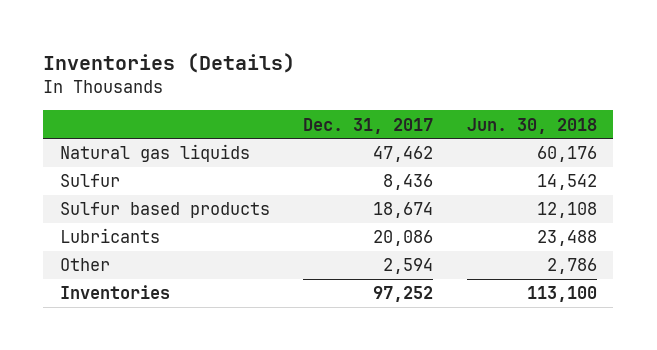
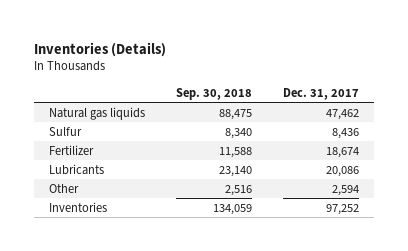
- | Dec. 31, 2017 | Jun. 30, 2018
+ | Sep. 30, 2018 | Dec. 31, 2017
- Sulfur based products | 18,674 | 12,108
+ Fertilizer | 11,588 | 18,674

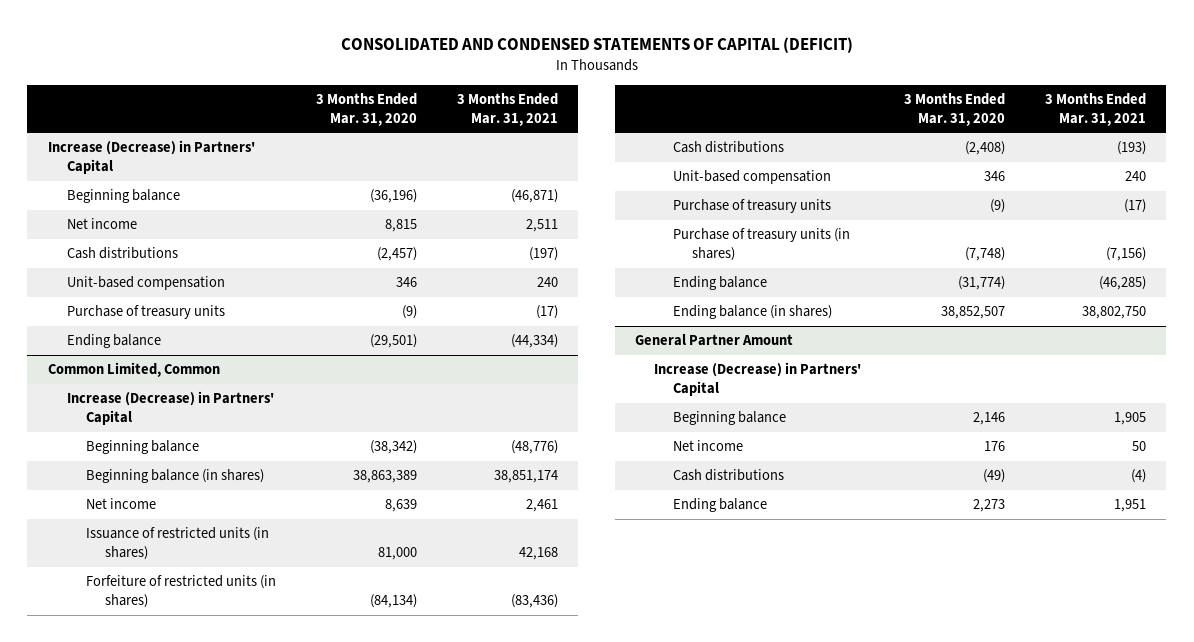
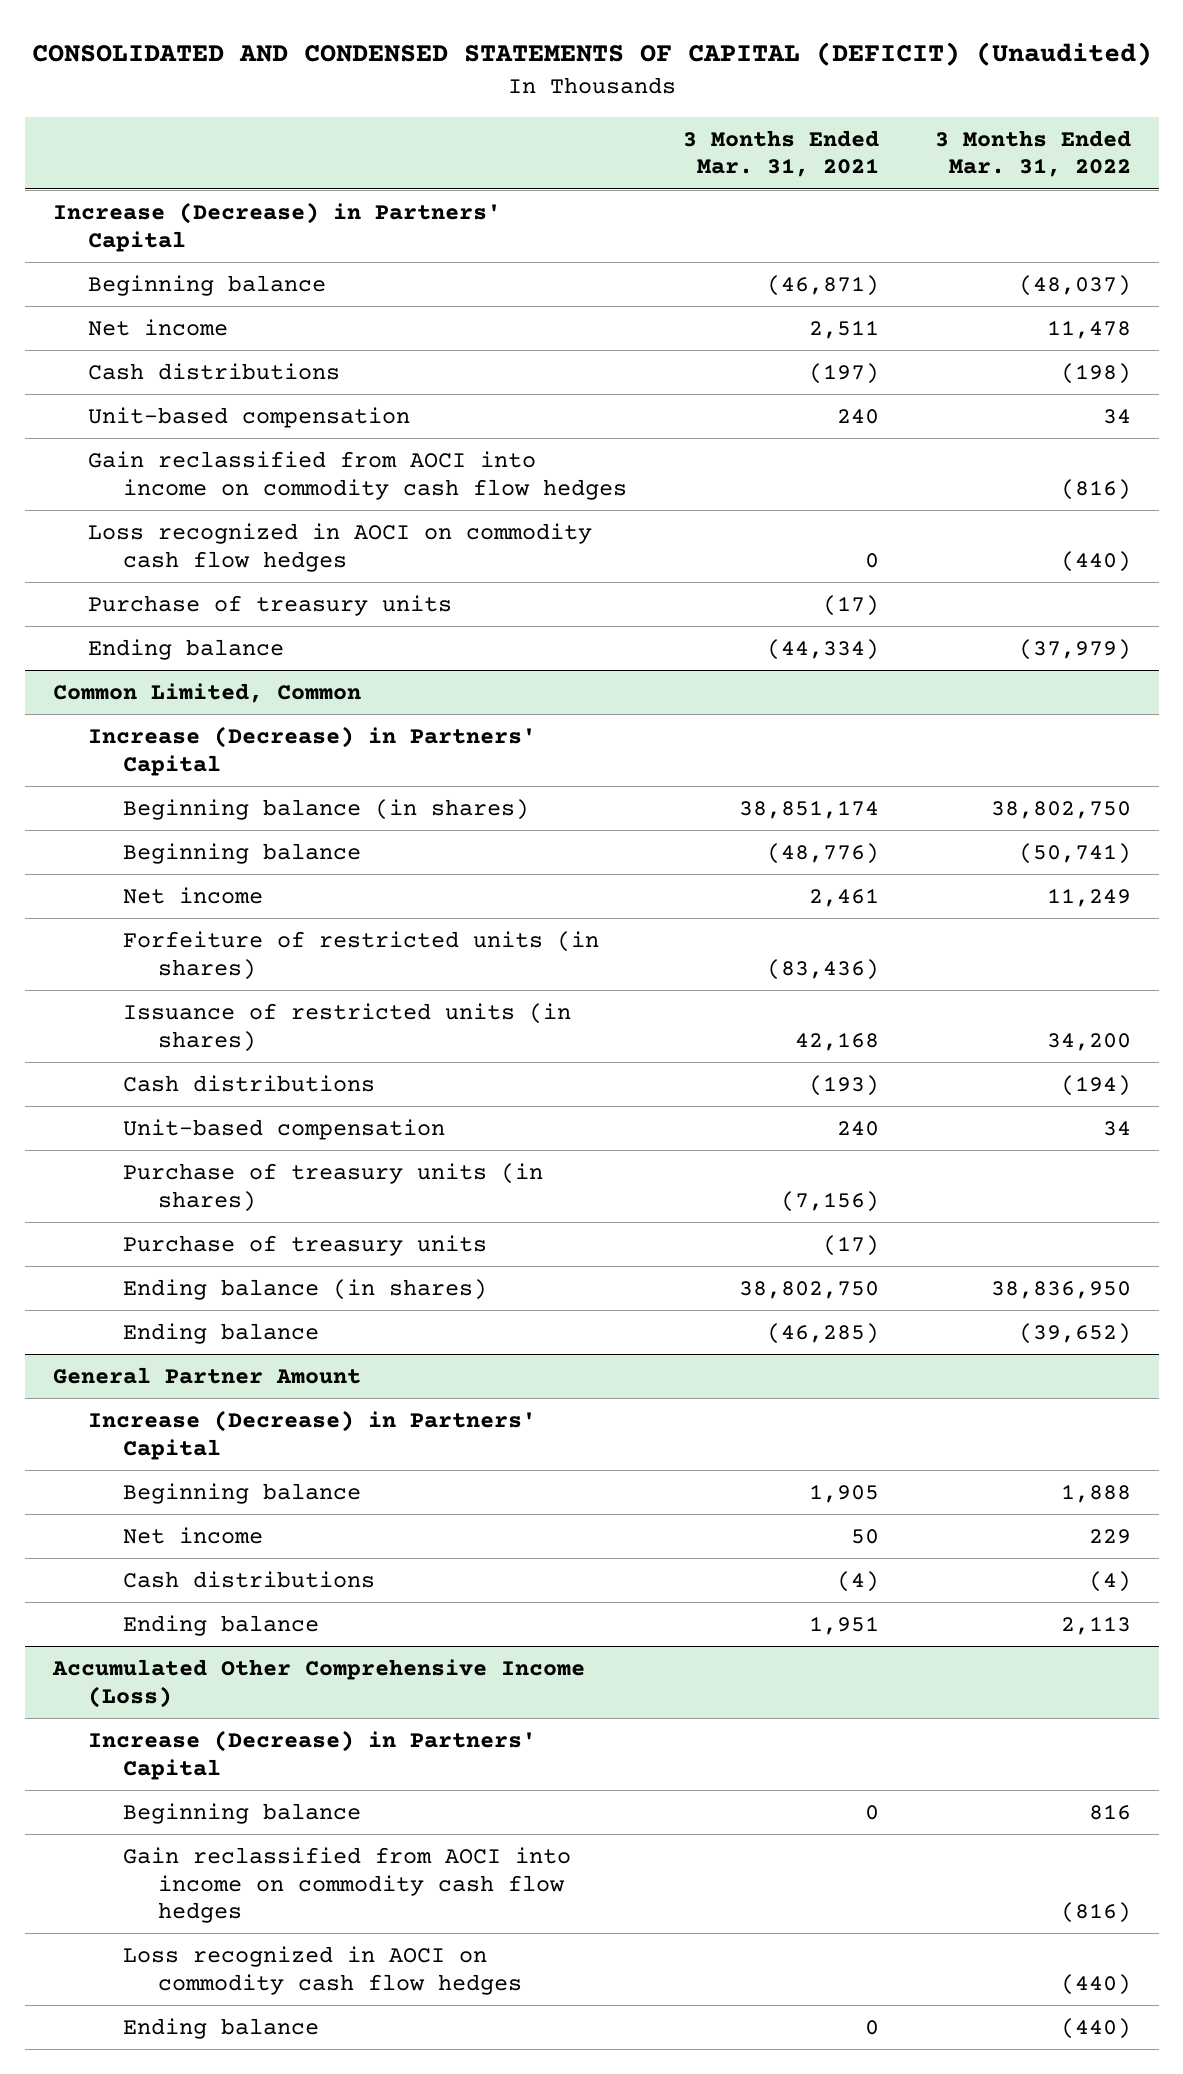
- CONSOLIDATED AND CONDENSED STATEMENTS OF CAPITAL (DEFICIT)
+ CONSOLIDATED AND CONDENSED STATEMENTS OF CAPITAL (DEFICIT) (Unaudited)
- | 3 Months Ended Mar. 31, 2020 | 3 Months Ended Mar. 31, 2021
+ | 3 Months Ended Mar. 31, 2021 | 3 Months Ended Mar. 31, 2022
+ Gain reclassified from AOCI into income on commodity cash flow hedges | | (816)
+ Loss recognized in AOCI on commodity cash flow hedges | 0 | (440)
@ Common Limited, Common
moved down: Beginning balance | (48,776) | (50,741)
moved down: Issuance of restricted units (in shares) | 42,168 | 34,200
moved down: Purchase of treasury units | (17) |
moved down: Ending balance | (46,285) | (39,652)
+ Accumulated Other Comprehensive Income (Loss)
+ Increase (Decrease) in Partners' Capital
+ Beginning balance | 0 | 816
+ Gain reclassified from AOCI into income on commodity cash flow hedges | | (816)
+ Loss recognized in AOCI on commodity cash flow hedges | | (440)
+ Ending balance | 0 | (440)

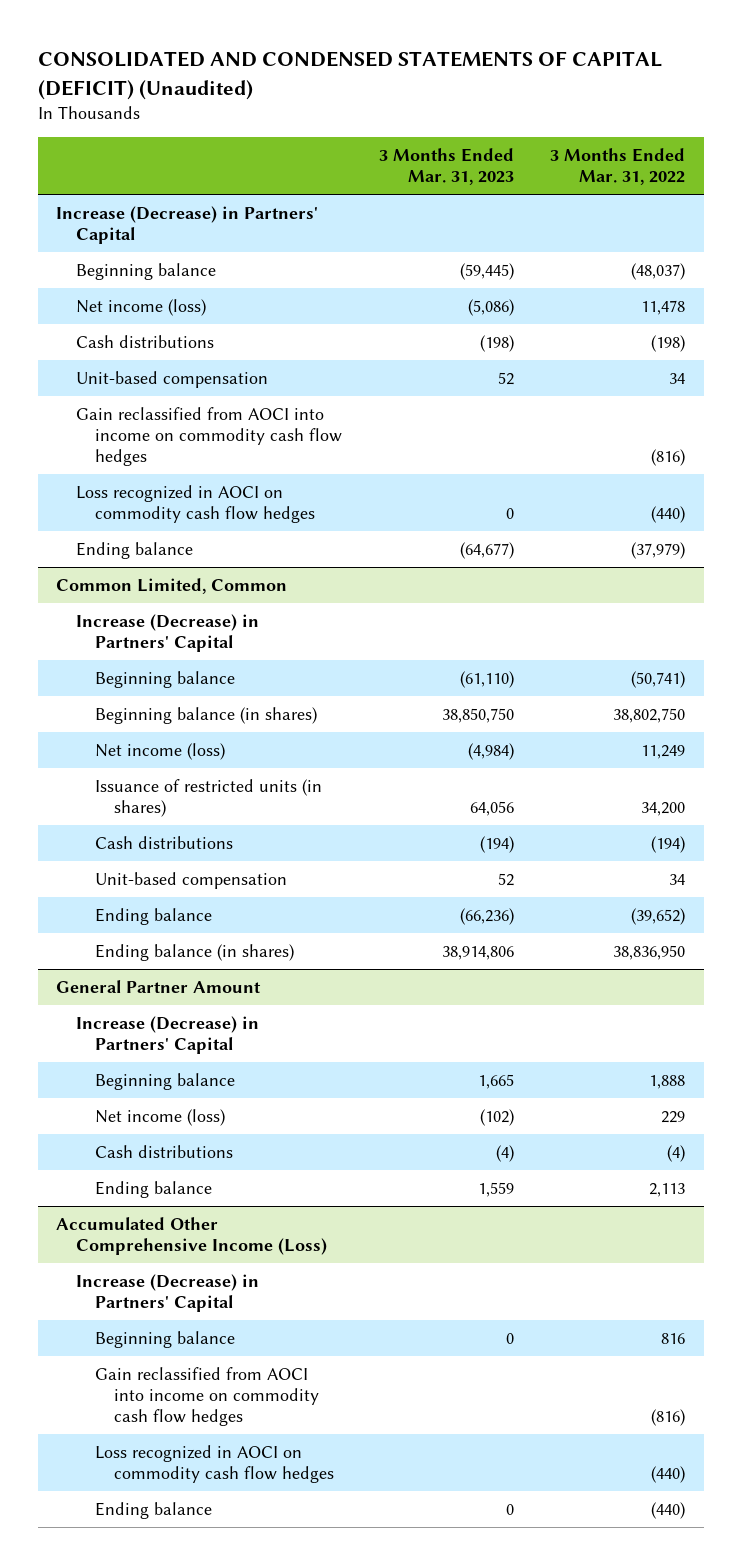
- | 3 Months Ended Mar. 31, 2021 | 3 Months Ended Mar. 31, 2022
+ | 3 Months Ended Mar. 31, 2023 | 3 Months Ended Mar. 31, 2022
- Net income | 2,511 | 11,478
+ Net income (loss) | (5,086) | 11,478
- Purchase of treasury units | (17) |
@ Common Limited, Common
- Net income | 2,461 | 11,249
- Forfeiture of restricted units (in shares) | (83,436) |
moved down: Beginning balance (in shares) | 38,850,750 | 38,802,750
+ Net income (loss) | (4,984) | 11,249
- Purchase of treasury units (in shares) | (7,156) |
- Purchase of treasury units | (17) |
moved down: Ending balance (in shares) | 38,914,806 | 38,836,950
@ General Partner Amount
- Net income | 50 | 229
+ Net income (loss) | (102) | 229

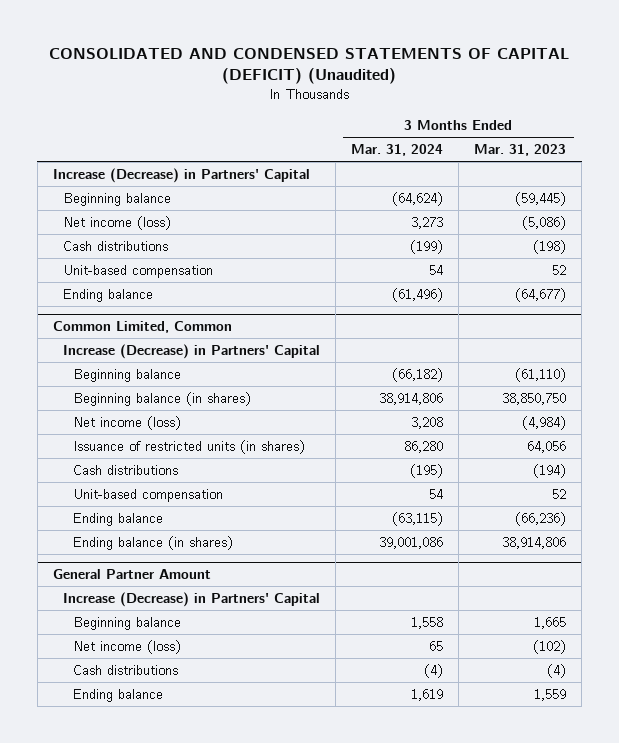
- | 3 Months Ended Mar. 31, 2023 | 3 Months Ended Mar. 31, 2022
+ | 3 Months Ended Mar. 31, 2024 | 3 Months Ended Mar. 31, 2023
- Gain reclassified from AOCI into income on commodity cash flow hedges | | (816)
- Loss recognized in AOCI on commodity cash flow hedges | 0 | (440)
- Accumulated Other Comprehensive Income (Loss)
- Increase (Decrease) in Partners' Capital
- Beginning balance | 0 | 816
- Gain reclassified from AOCI into income on commodity cash flow hedges | | (816)
- Loss recognized in AOCI on commodity cash flow hedges | | (440)
- Ending balance | 0 | (440)

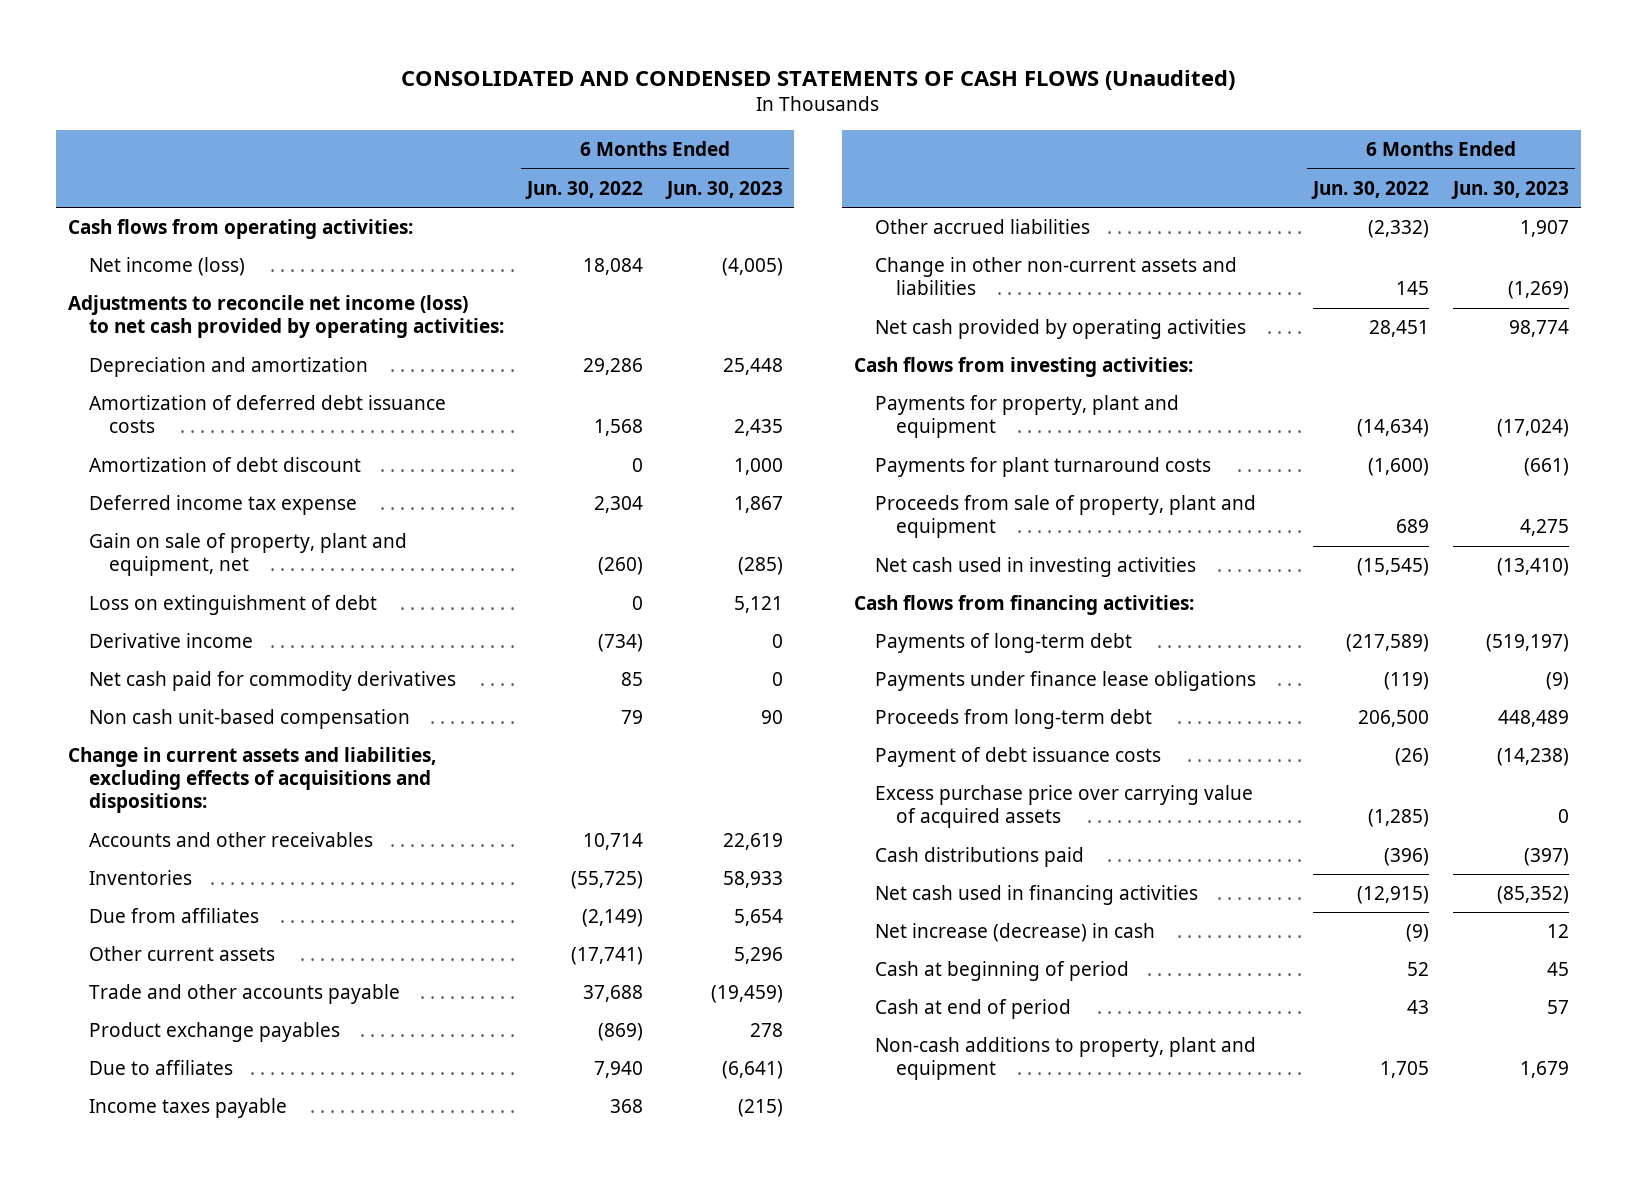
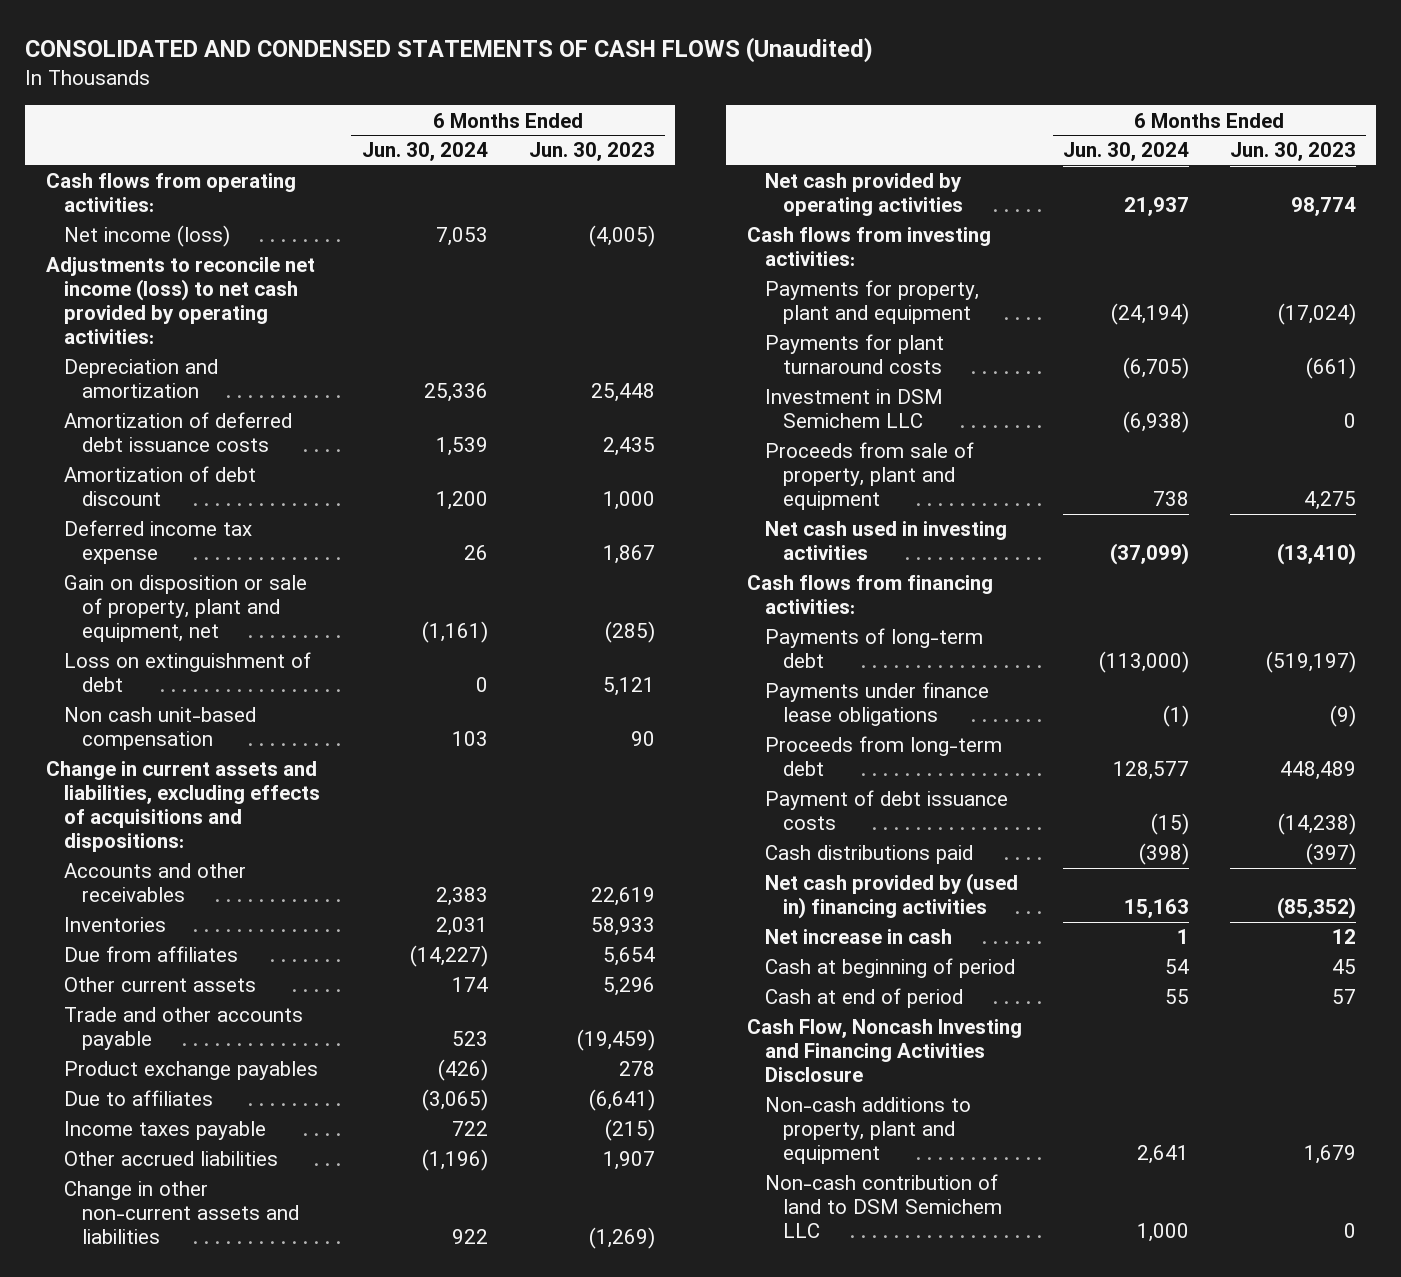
- | 6 Months Ended Jun. 30, 2022 | 6 Months Ended Jun. 30, 2023
+ | 6 Months Ended Jun. 30, 2024 | 6 Months Ended Jun. 30, 2023
- Gain on sale of property, plant and equipment, net | (260) | (285)
+ Gain on disposition or sale of property, plant and equipment, net | (1,161) | (285)
- Derivative income | (734) | 0
- Net cash paid for commodity derivatives | 85 | 0
+ Investment in DSM Semichem LLC | (6,938) | 0
- Excess purchase price over carrying value of acquired assets | (1,285) | 0
- Net cash used in financing activities | (12,915) | (85,352)
- Net increase (decrease) in cash | (9) | 12
+ Net cash provided by (used in) financing activities | 15,163 | (85,352)
+ Net increase in cash | 1 | 12
+ Cash Flow, Noncash Investing and Financing Activities Disclosure
+ Non-cash contribution of land to DSM Semichem LLC | 1,000 | 0

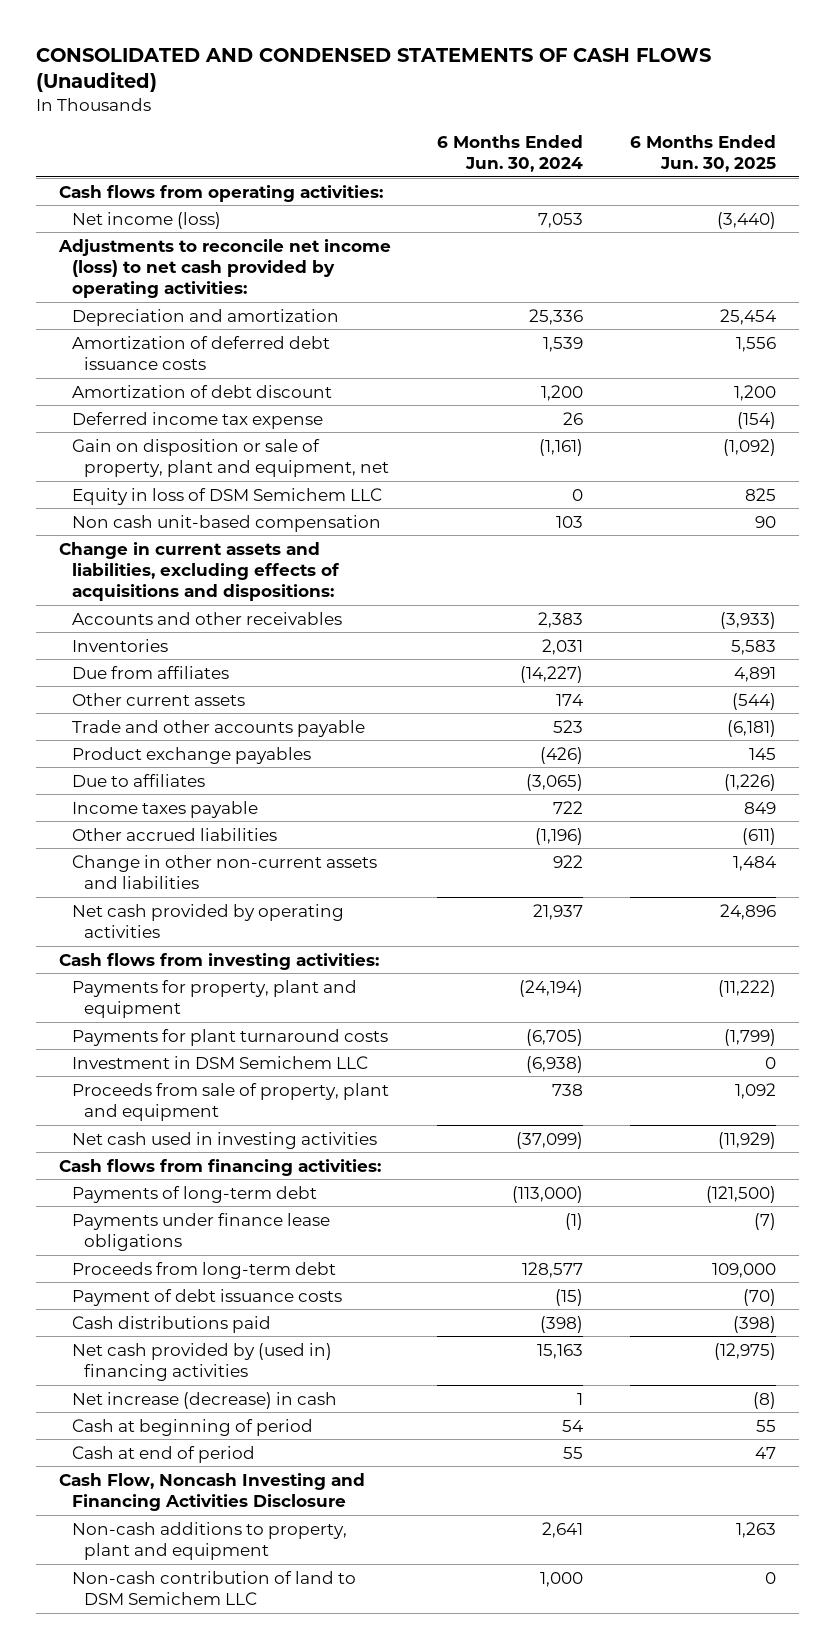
- | 6 Months Ended Jun. 30, 2024 | 6 Months Ended Jun. 30, 2023
+ | 6 Months Ended Jun. 30, 2024 | 6 Months Ended Jun. 30, 2025
- Loss on extinguishment of debt | 0 | 5,121
+ Equity in loss of DSM Semichem LLC | 0 | 825
- Net increase in cash | 1 | 12
+ Net increase (decrease) in cash | 1 | (8)

